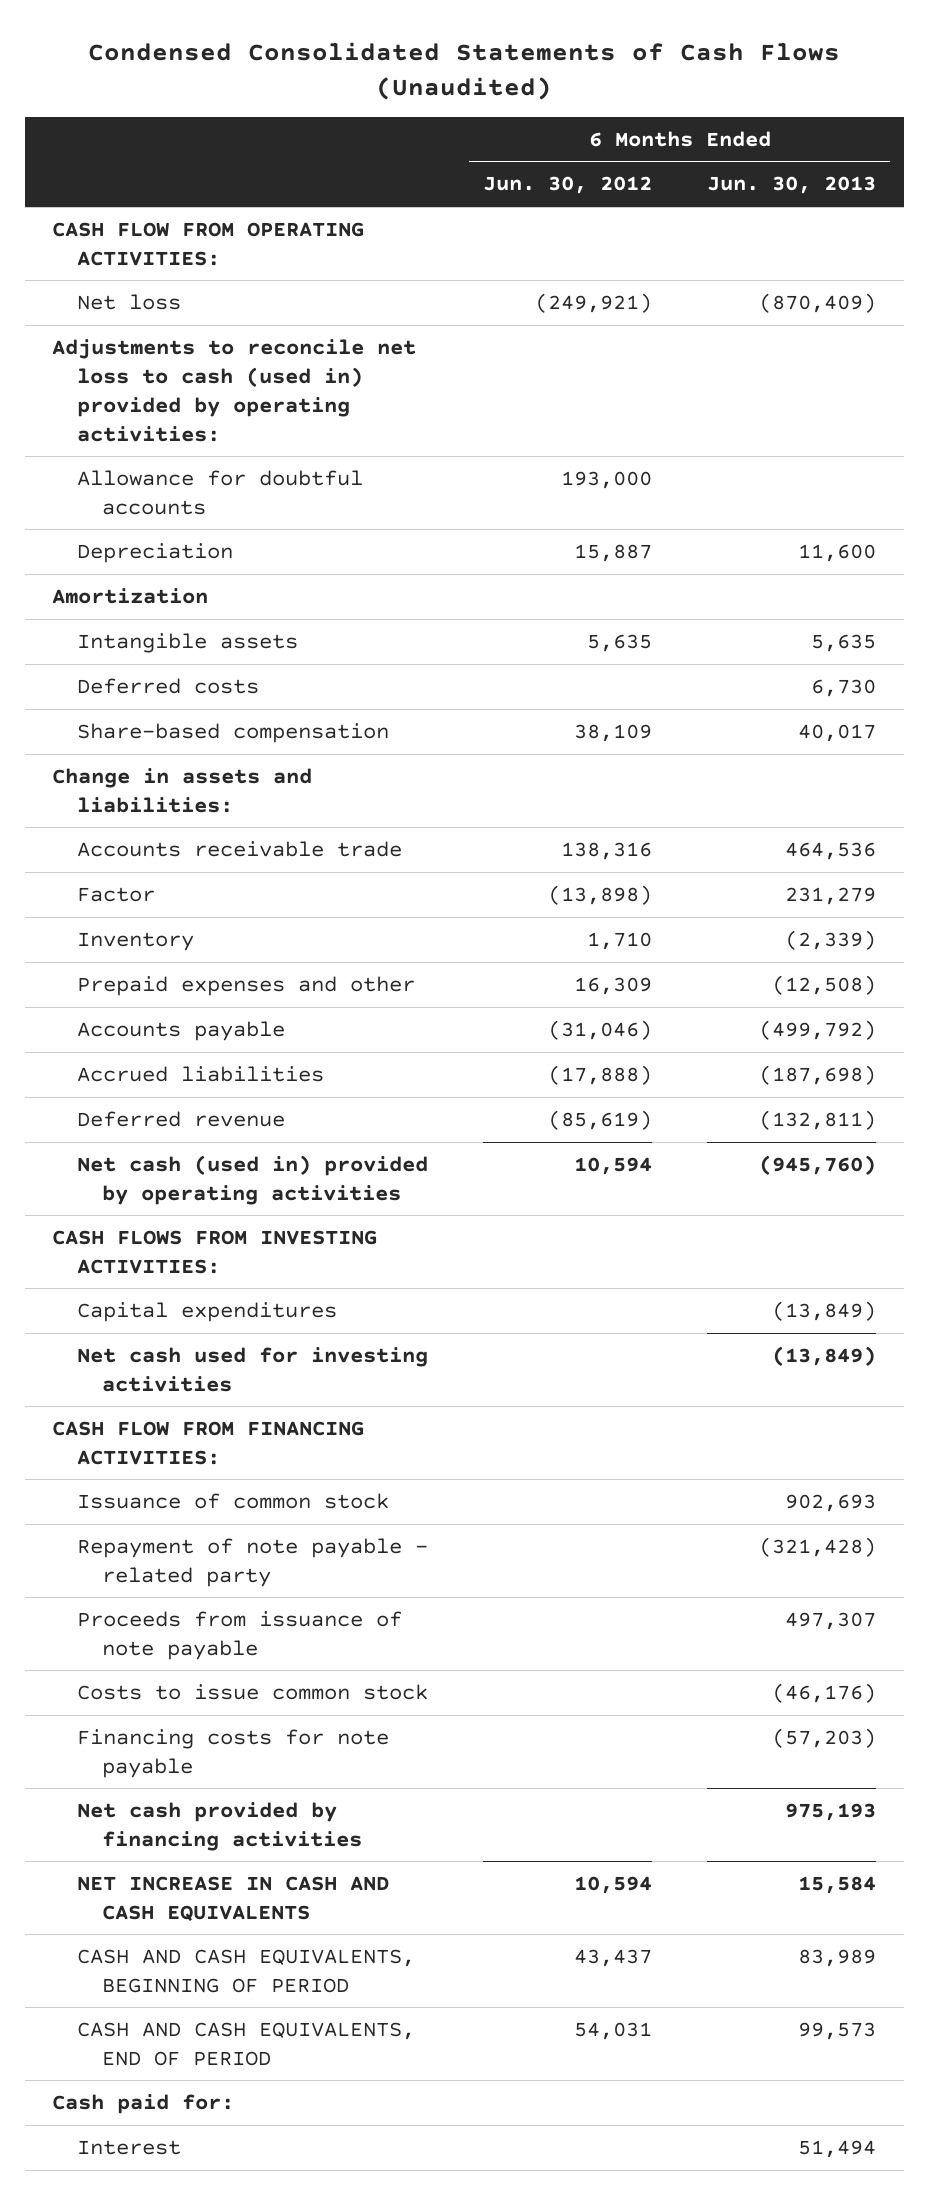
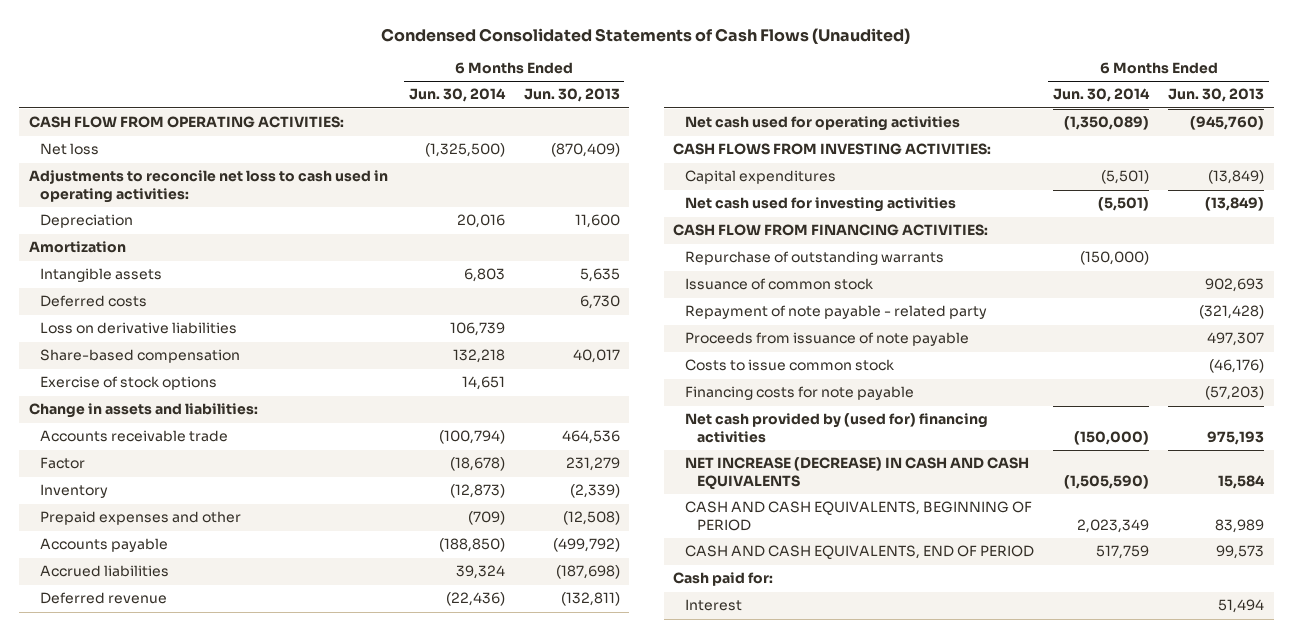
- | 6 Months Ended Jun. 30, 2012 | 6 Months Ended Jun. 30, 2013
+ | 6 Months Ended Jun. 30, 2014 | 6 Months Ended Jun. 30, 2013
- Adjustments to reconcile net loss to cash (used in) provided by operating activities:
- Allowance for doubtful accounts | 193,000 |
+ Adjustments to reconcile net loss to cash used in operating activities:
+ Loss on derivative liabilities | 106,739 |
+ Exercise of stock options | 14,651 |
- Net cash (used in) provided by operating activities | 10,594 | (945,760)
+ Net cash used for operating activities | (1,350,089) | (945,760)
+ Repurchase of outstanding warrants | (150,000) |
- Net cash provided by financing activities | | 975,193
- NET INCREASE IN CASH AND CASH EQUIVALENTS | 10,594 | 15,584
+ Net cash provided by (used for) financing activities | (150,000) | 975,193
+ NET INCREASE (DECREASE) IN CASH AND CASH EQUIVALENTS | (1,505,590) | 15,584

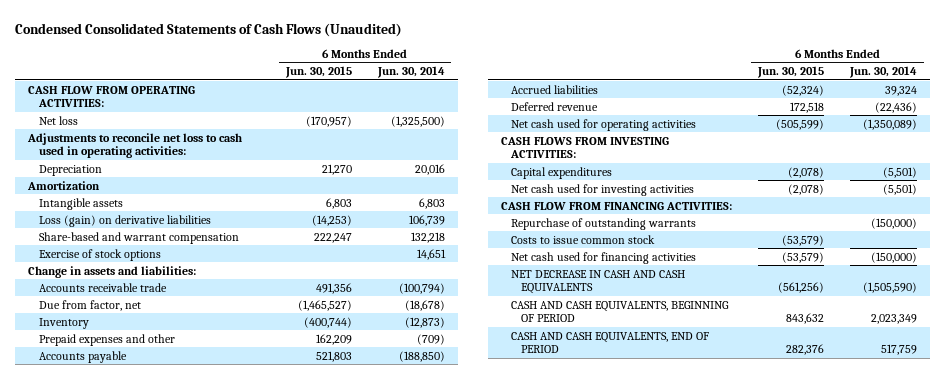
- | 6 Months Ended Jun. 30, 2014 | 6 Months Ended Jun. 30, 2013
+ | 6 Months Ended Jun. 30, 2015 | 6 Months Ended Jun. 30, 2014
- Deferred costs | | 6,730
- Loss on derivative liabilities | 106,739 |
- Share-based compensation | 132,218 | 40,017
+ Loss (gain) on derivative liabilities | (14,253) | 106,739
+ Share-based and warrant compensation | 222,247 | 132,218
- Factor | (18,678) | 231,279
+ Due from factor, net | (1,465,527) | (18,678)
- Issuance of common stock | | 902,693
- Repayment of note payable - related party | | (321,428)
- Proceeds from issuance of note payable | | 497,307
- Financing costs for note payable | | (57,203)
- Net cash provided by (used for) financing activities | (150,000) | 975,193
- NET INCREASE (DECREASE) IN CASH AND CASH EQUIVALENTS | (1,505,590) | 15,584
+ Net cash used for financing activities | (53,579) | (150,000)
+ NET DECREASE IN CASH AND CASH EQUIVALENTS | (561,256) | (1,505,590)
- Cash paid for:
- Interest | | 51,494

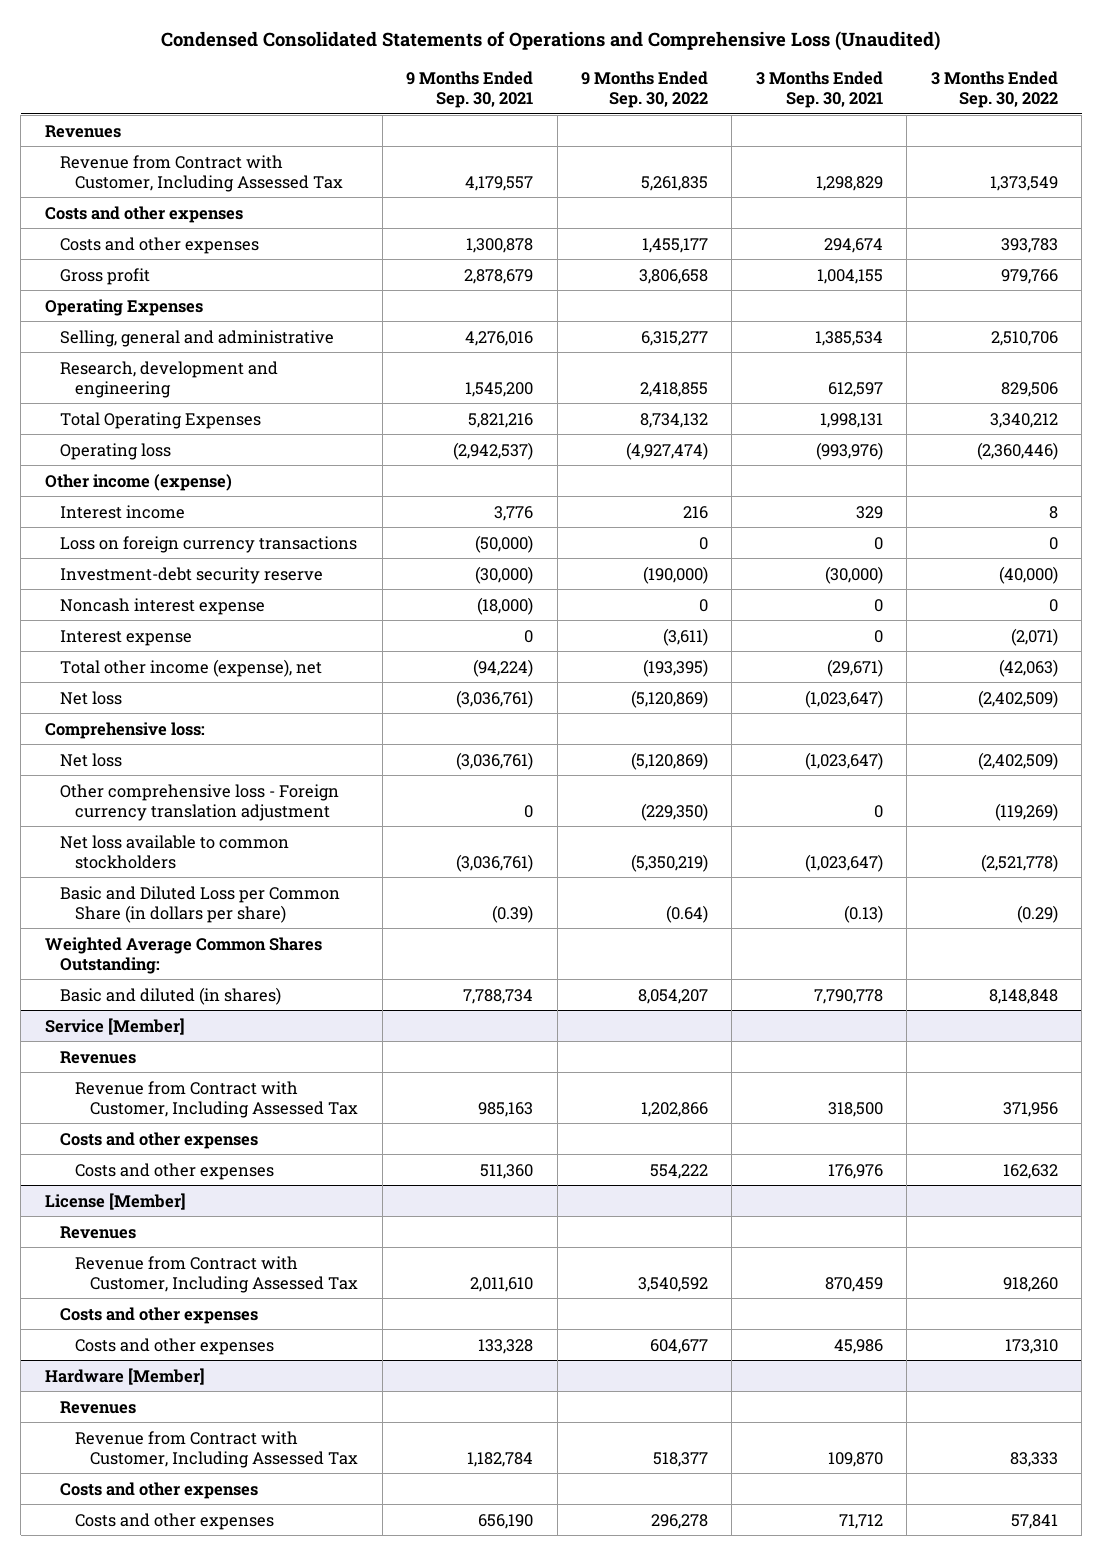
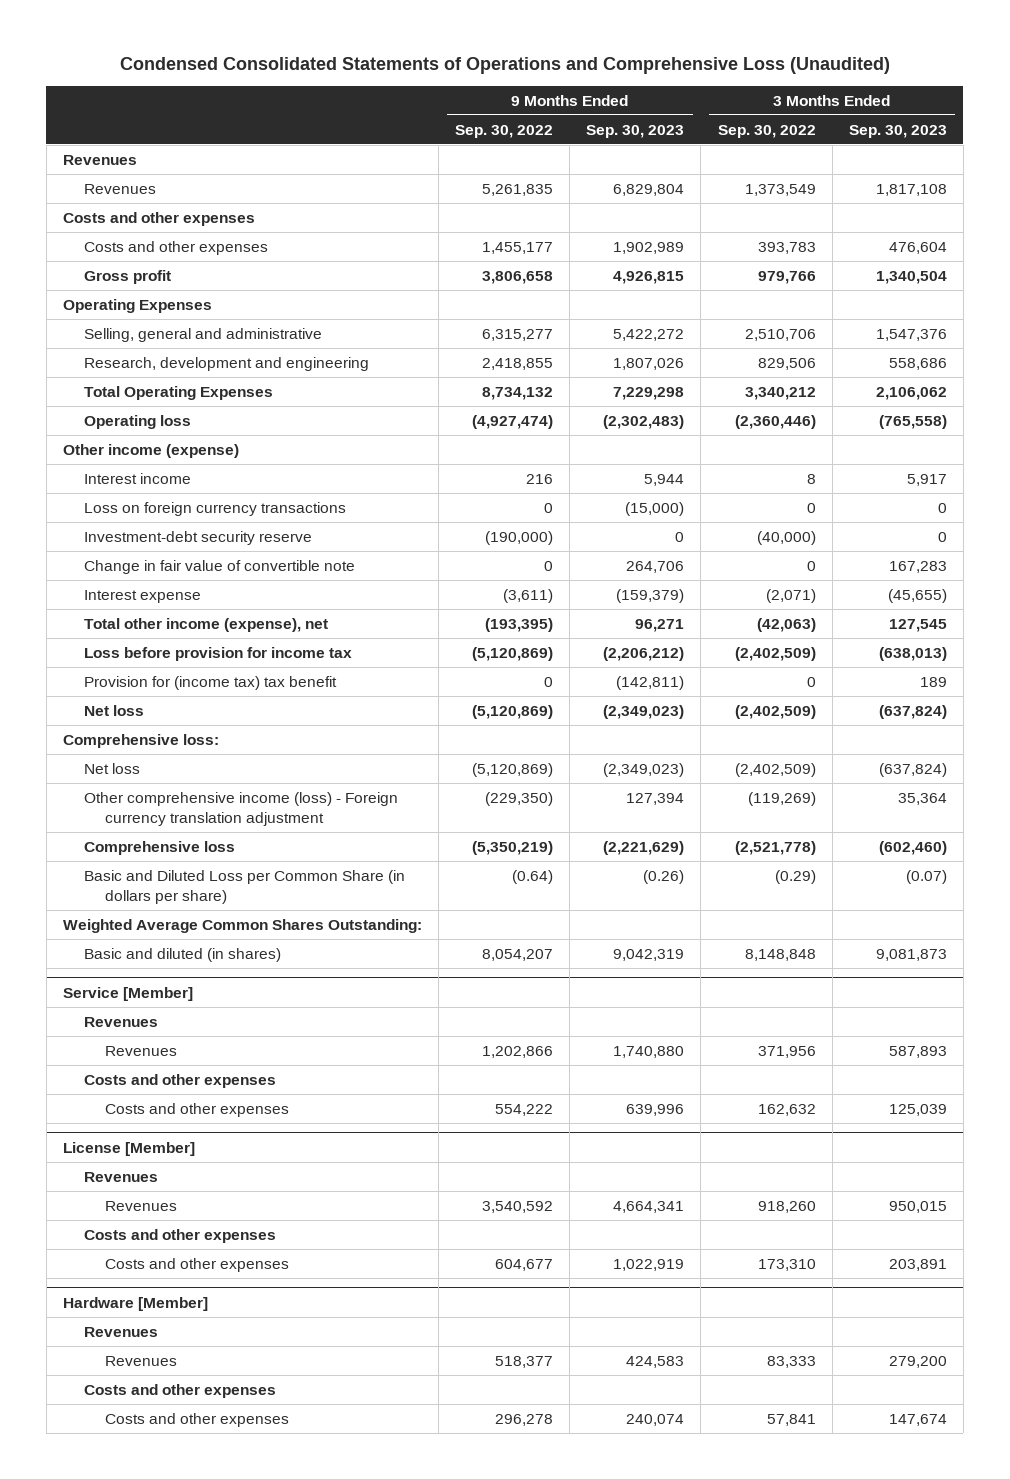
- | 9 Months Ended Sep. 30, 2021 | 9 Months Ended Sep. 30, 2022 | 3 Months Ended Sep. 30, 2021 | 3 Months Ended Sep. 30, 2022
+ | 9 Months Ended Sep. 30, 2022 | 9 Months Ended Sep. 30, 2023 | 3 Months Ended Sep. 30, 2022 | 3 Months Ended Sep. 30, 2023
- Revenue from Contract with Customer, Including Assessed Tax | 4,179,557 | 5,261,835 | 1,298,829 | 1,373,549
+ Revenues | 5,261,835 | 6,829,804 | 1,373,549 | 1,817,108
- Noncash interest expense | (18,000) | 0 | 0 | 0
+ Change in fair value of convertible note | 0 | 264,706 | 0 | 167,283
+ Loss before provision for income tax | (5,120,869) | (2,206,212) | (2,402,509) | (638,013)
+ Provision for (income tax) tax benefit | 0 | (142,811) | 0 | 189
- Other comprehensive loss - Foreign currency translation adjustment | 0 | (229,350) | 0 | (119,269)
- Net loss available to common stockholders | (3,036,761) | (5,350,219) | (1,023,647) | (2,521,778)
+ Other comprehensive income (loss) - Foreign currency translation adjustment | (229,350) | 127,394 | (119,269) | 35,364
+ Comprehensive loss | (5,350,219) | (2,221,629) | (2,521,778) | (602,460)
@ Service [Member]
- Revenue from Contract with Customer, Including Assessed Tax | 985,163 | 1,202,866 | 318,500 | 371,956
+ Revenues | 1,202,866 | 1,740,880 | 371,956 | 587,893
@ License [Member]
- Revenue from Contract with Customer, Including Assessed Tax | 2,011,610 | 3,540,592 | 870,459 | 918,260
+ Revenues | 3,540,592 | 4,664,341 | 918,260 | 950,015
@ Hardware [Member]
- Revenue from Contract with Customer, Including Assessed Tax | 1,182,784 | 518,377 | 109,870 | 83,333
+ Revenues | 518,377 | 424,583 | 83,333 | 279,200

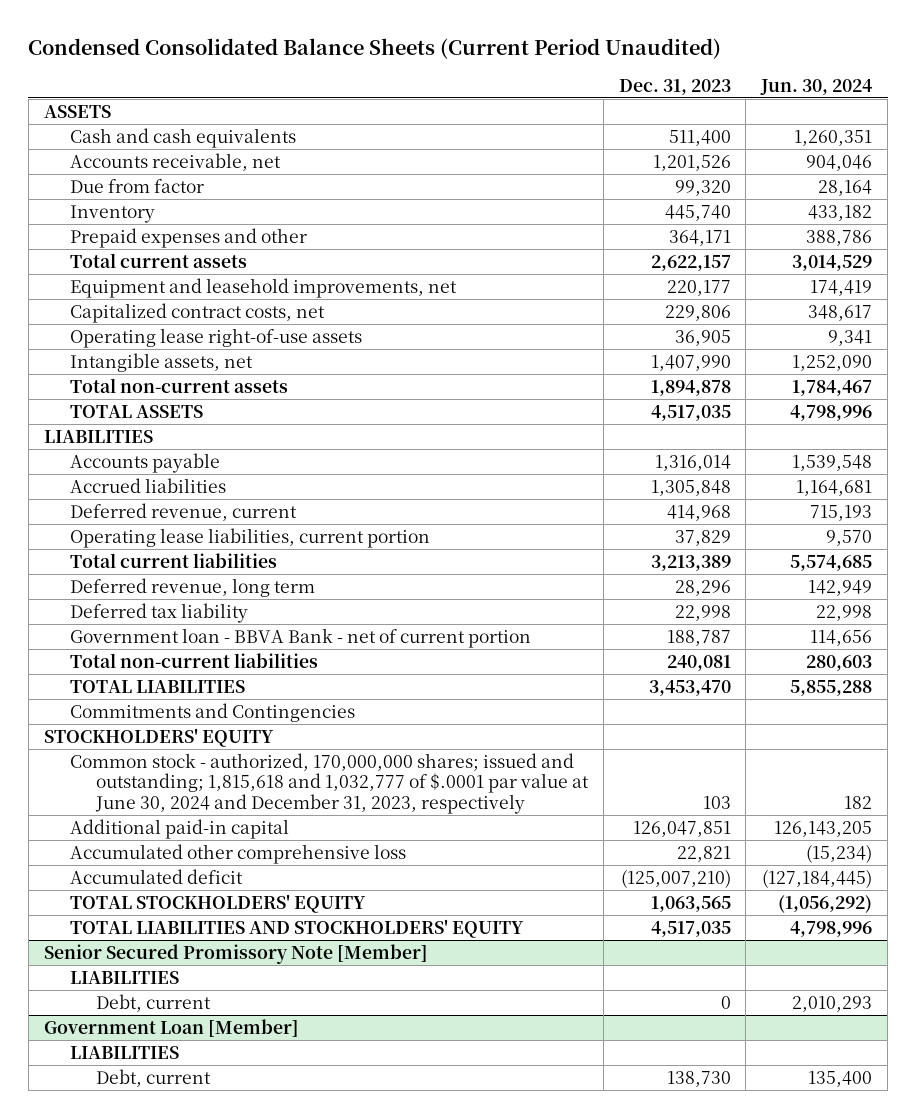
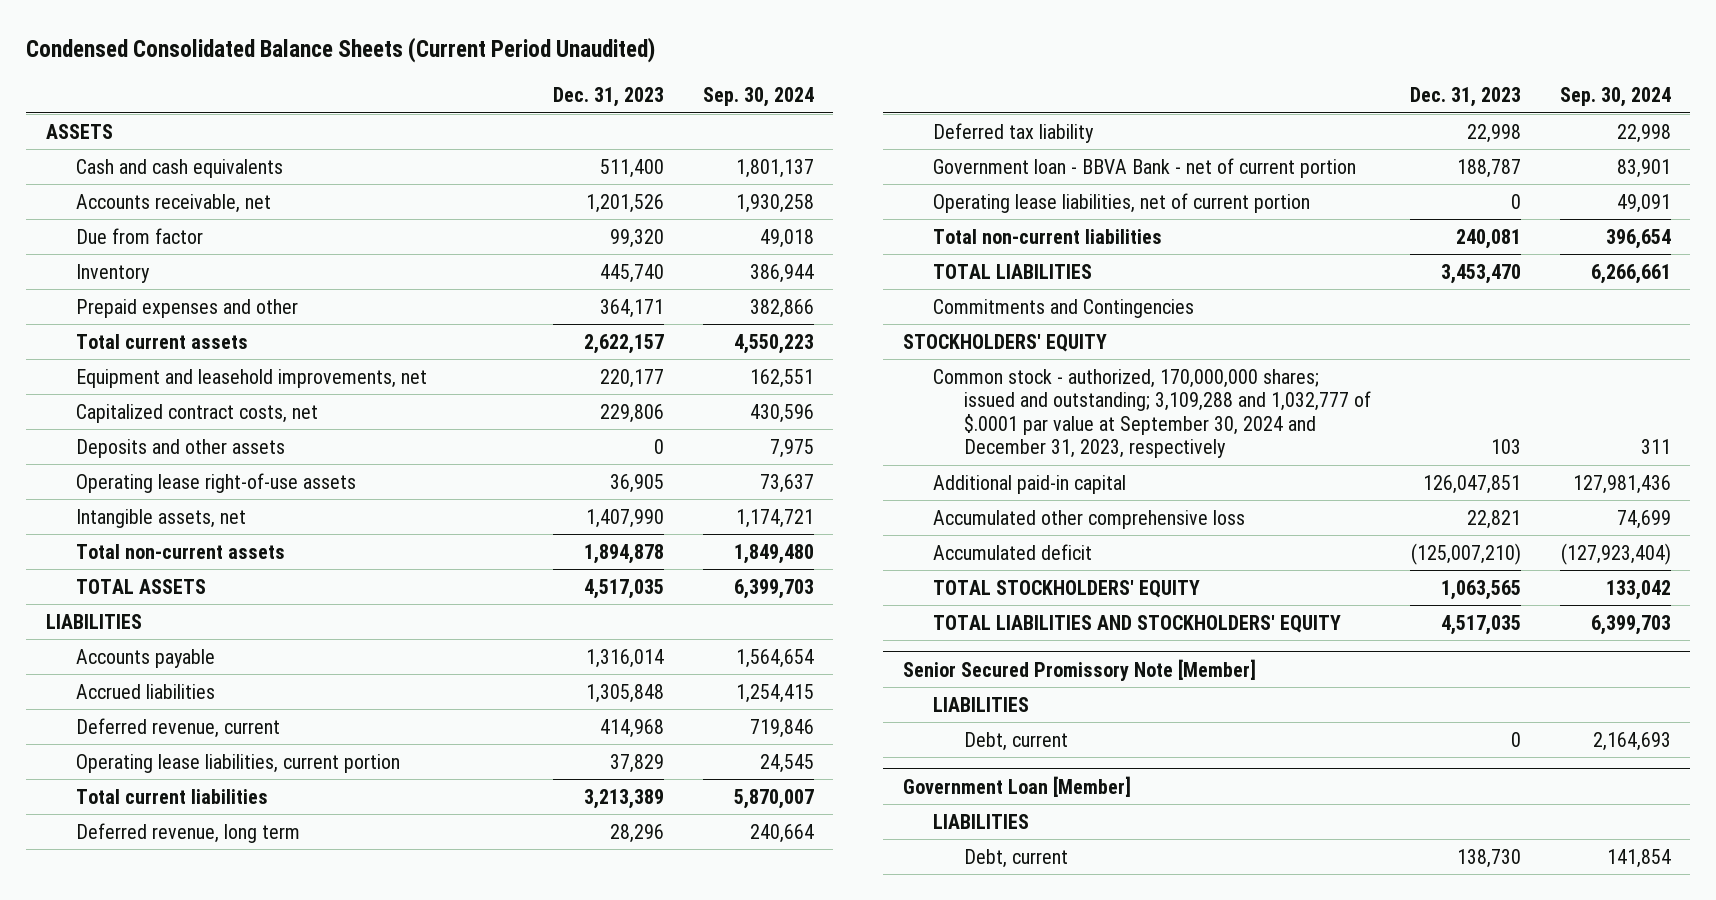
- | Dec. 31, 2023 | Jun. 30, 2024
+ | Dec. 31, 2023 | Sep. 30, 2024
+ Deposits and other assets | 0 | 7,975
+ Operating lease liabilities, net of current portion | 0 | 49,091
- Common stock - authorized, 170,000,000 shares; issued and outstanding; 1,815,618 and 1,032,777 of $.0001 par value at June 30, 2024 and December 31, 2023, respectively | 103 | 182
+ Common stock - authorized, 170,000,000 shares; issued and outstanding; 3,109,288 and 1,032,777 of $.0001 par value at September 30, 2024 and December 31, 2023, respectively | 103 | 311

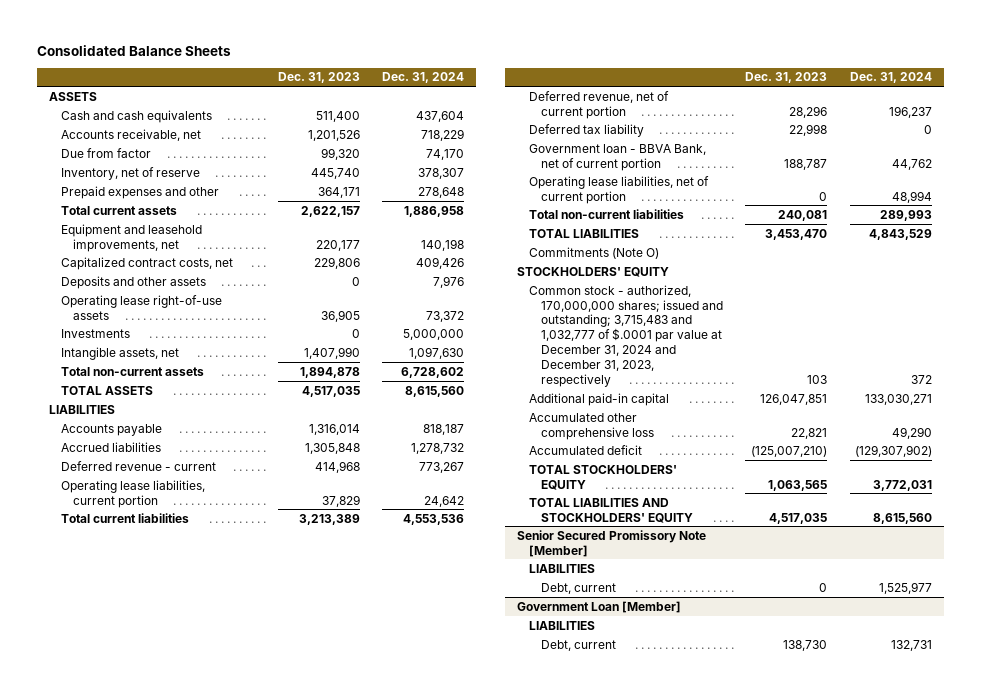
- Condensed Consolidated Balance Sheets (Current Period Unaudited)
+ Consolidated Balance Sheets
- | Dec. 31, 2023 | Sep. 30, 2024
+ | Dec. 31, 2023 | Dec. 31, 2024
- Inventory | 445,740 | 386,944
+ Inventory, net of reserve | 445,740 | 378,307
+ Investments | 0 | 5,000,000
- Deferred revenue, current | 414,968 | 719,846
+ Deferred revenue - current | 414,968 | 773,267
- Deferred revenue, long term | 28,296 | 240,664
+ Deferred revenue, net of current portion | 28,296 | 196,237
- Government loan - BBVA Bank - net of current portion | 188,787 | 83,901
+ Government loan - BBVA Bank, net of current portion | 188,787 | 44,762
- Commitments and Contingencies
+ Commitments (Note O)
- Common stock - authorized, 170,000,000 shares; issued and outstanding; 3,109,288 and 1,032,777 of $.0001 par value at September 30, 2024 and December 31, 2023, respectively | 103 | 311
+ Common stock - authorized, 170,000,000 shares; issued and outstanding; 3,715,483 and 1,032,777 of $.0001 par value at December 31, 2024 and December 31, 2023, respectively | 103 | 372

